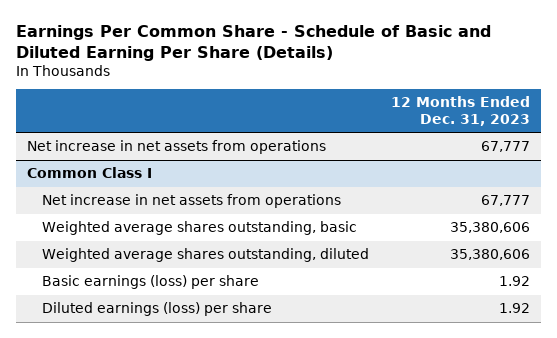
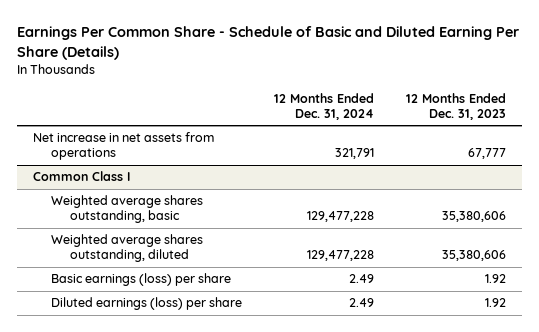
- | 12 Months Ended Dec. 31, 2023
+ | 12 Months Ended Dec. 31, 2024 | 12 Months Ended Dec. 31, 2023
@ Common Class I
- Net increase in net assets from operations | 67,777

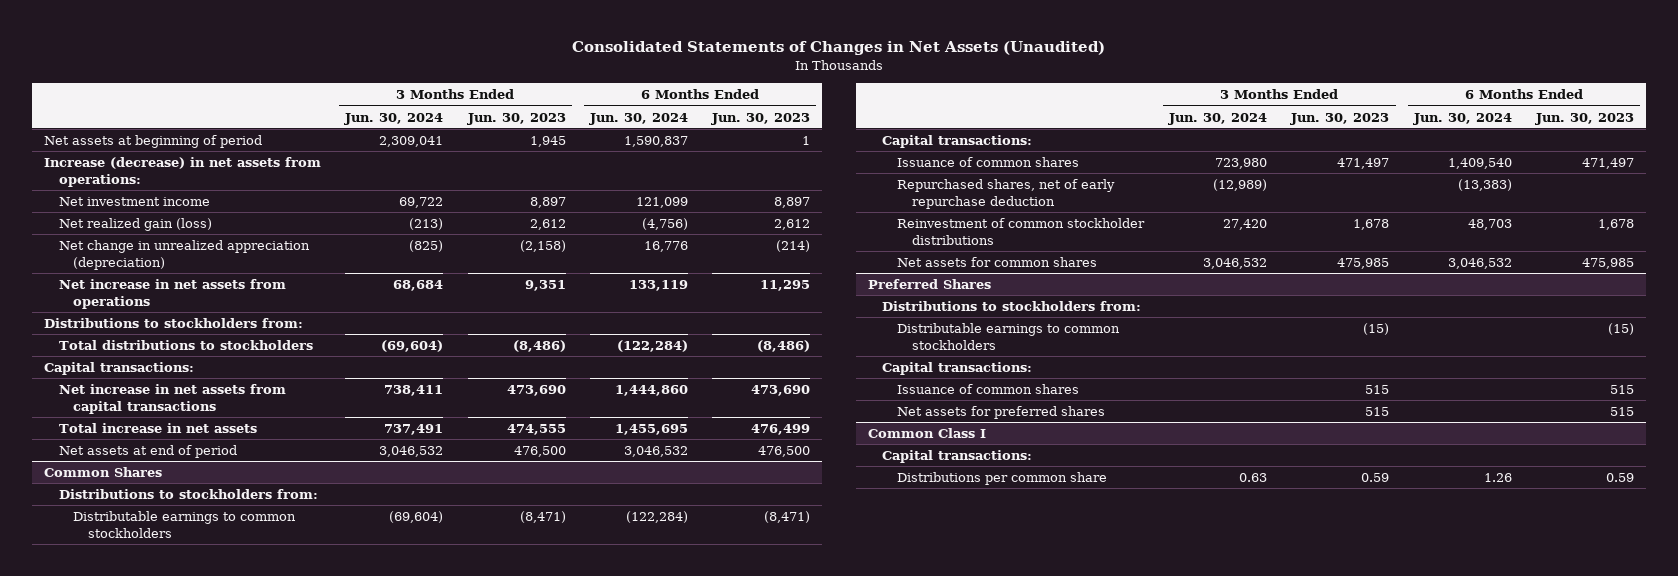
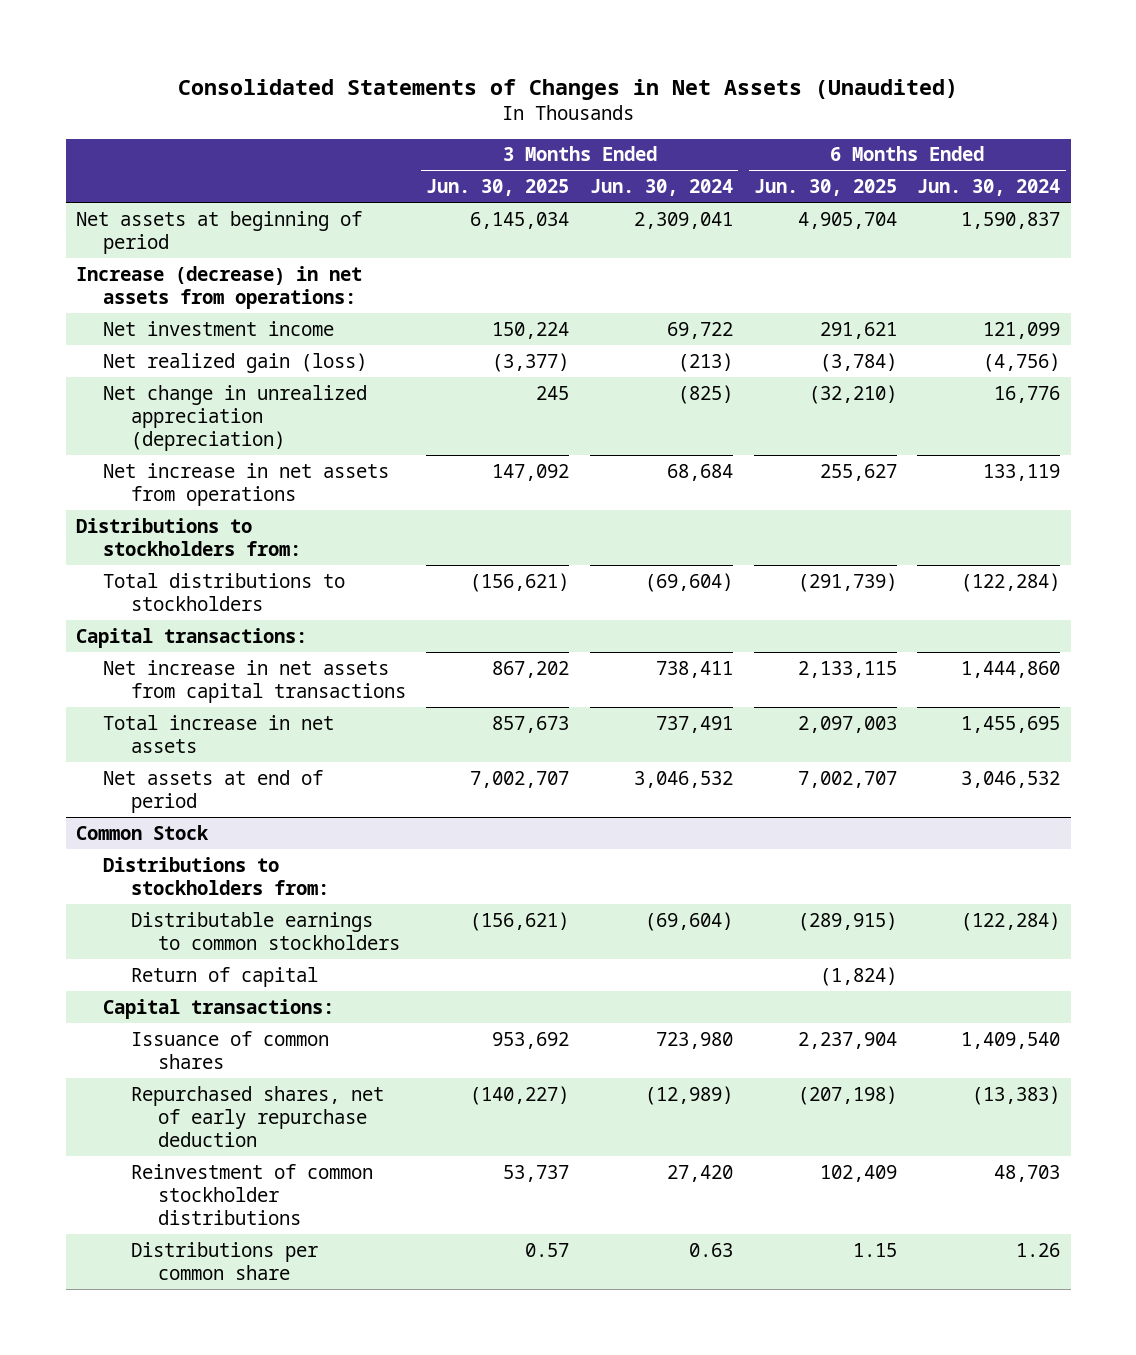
- | 3 Months Ended Jun. 30, 2024 | 3 Months Ended Jun. 30, 2023 | 6 Months Ended Jun. 30, 2024 | 6 Months Ended Jun. 30, 2023
+ | 3 Months Ended Jun. 30, 2025 | 3 Months Ended Jun. 30, 2024 | 6 Months Ended Jun. 30, 2025 | 6 Months Ended Jun. 30, 2024
- Common Shares
+ Common Stock
+ Return of capital | | | (1,824) |
- Net assets for common shares | 3,046,532 | 475,985 | 3,046,532 | 475,985
- Preferred Shares
- Distributions to stockholders from:
- Distributable earnings to common stockholders | | (15) | | (15)
- Capital transactions:
- Issuance of common shares | | 515 | | 515
- Net assets for preferred shares | | 515 | | 515
- Common Class I
- Capital transactions:

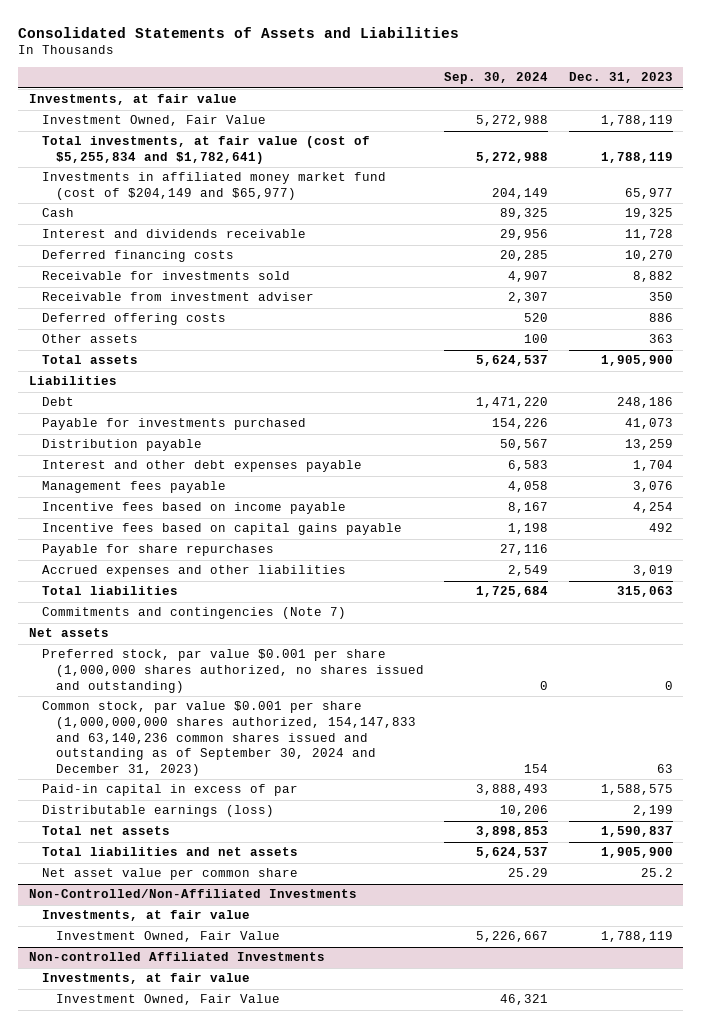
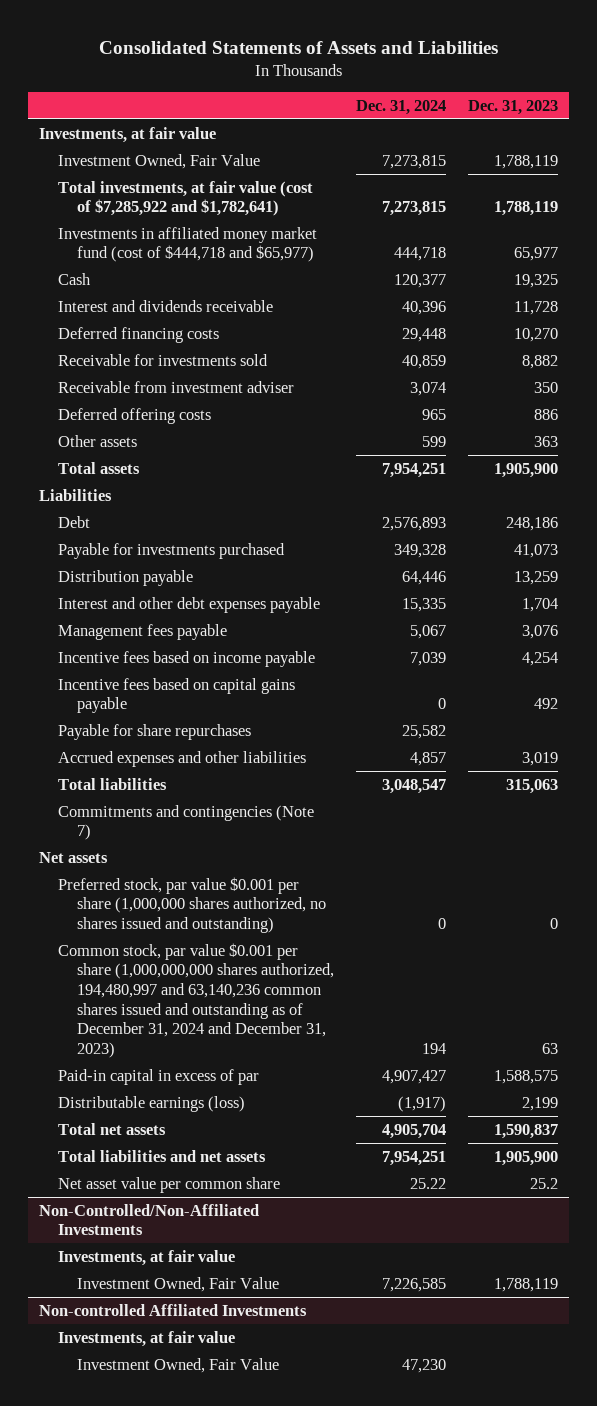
- | Sep. 30, 2024 | Dec. 31, 2023
+ | Dec. 31, 2024 | Dec. 31, 2023
- Total investments, at fair value (cost of $5,255,834 and $1,782,641) | 5,272,988 | 1,788,119
- Investments in affiliated money market fund (cost of $204,149 and $65,977) | 204,149 | 65,977
+ Total investments, at fair value (cost of $7,285,922 and $1,782,641) | 7,273,815 | 1,788,119
+ Investments in affiliated money market fund (cost of $444,718 and $65,977) | 444,718 | 65,977
- Common stock, par value $0.001 per share (1,000,000,000 shares authorized, 154,147,833 and 63,140,236 common shares issued and outstanding as of September 30, 2024 and December 31, 2023) | 154 | 63
+ Common stock, par value $0.001 per share (1,000,000,000 shares authorized, 194,480,997 and 63,140,236 common shares issued and outstanding as of December 31, 2024 and December 31, 2023) | 194 | 63

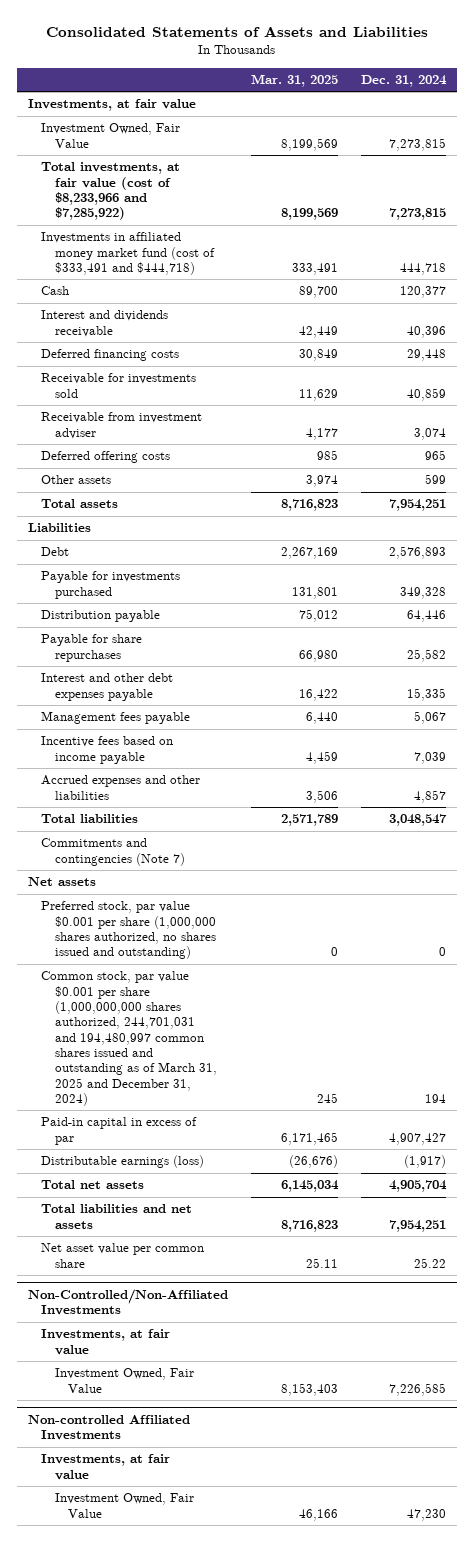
- | Dec. 31, 2024 | Dec. 31, 2023
+ | Mar. 31, 2025 | Dec. 31, 2024
- Total investments, at fair value (cost of $7,285,922 and $1,782,641) | 7,273,815 | 1,788,119
- Investments in affiliated money market fund (cost of $444,718 and $65,977) | 444,718 | 65,977
+ Total investments, at fair value (cost of $8,233,966 and $7,285,922) | 8,199,569 | 7,273,815
+ Investments in affiliated money market fund (cost of $333,491 and $444,718) | 333,491 | 444,718
moved up: Payable for share repurchases | 66,980 | 25,582
- Incentive fees based on capital gains payable | 0 | 492
- Common stock, par value $0.001 per share (1,000,000,000 shares authorized, 194,480,997 and 63,140,236 common shares issued and outstanding as of December 31, 2024 and December 31, 2023) | 194 | 63
+ Common stock, par value $0.001 per share (1,000,000,000 shares authorized, 244,701,031 and 194,480,997 common shares issued and outstanding as of March 31, 2025 and December 31, 2024) | 245 | 194

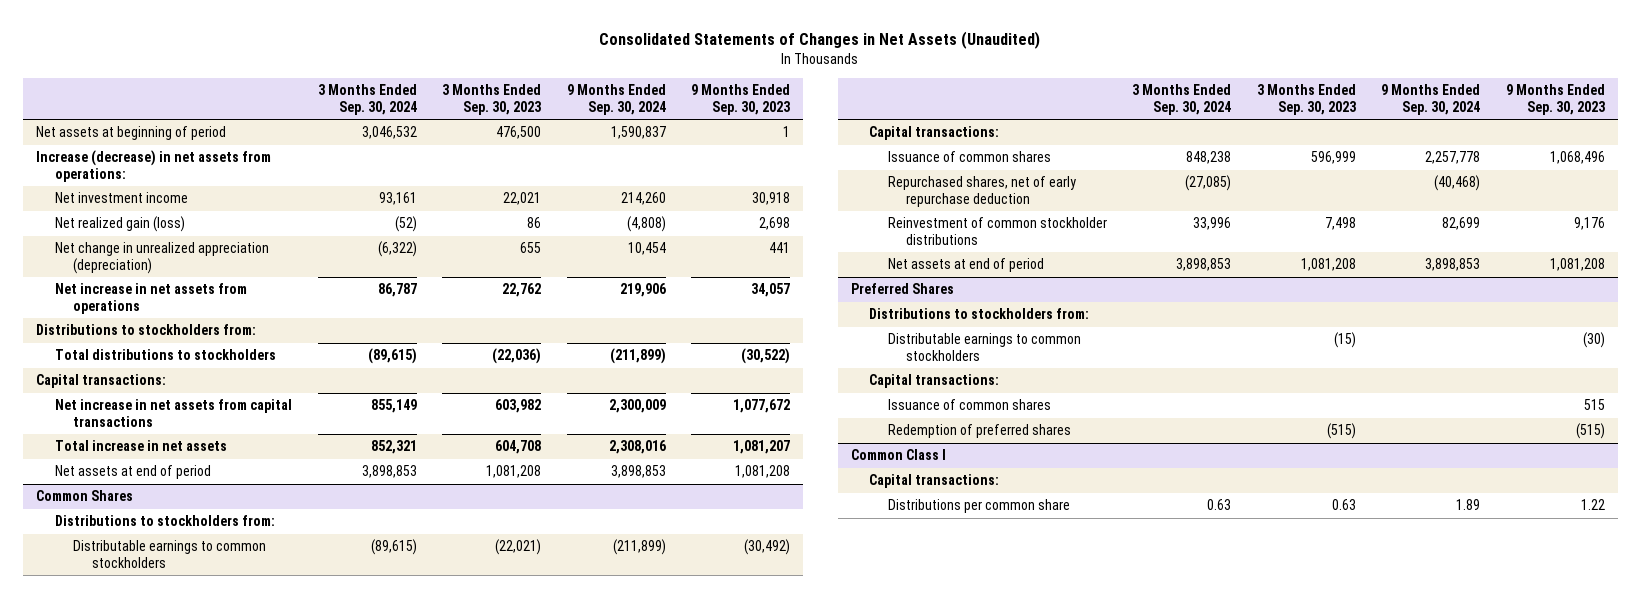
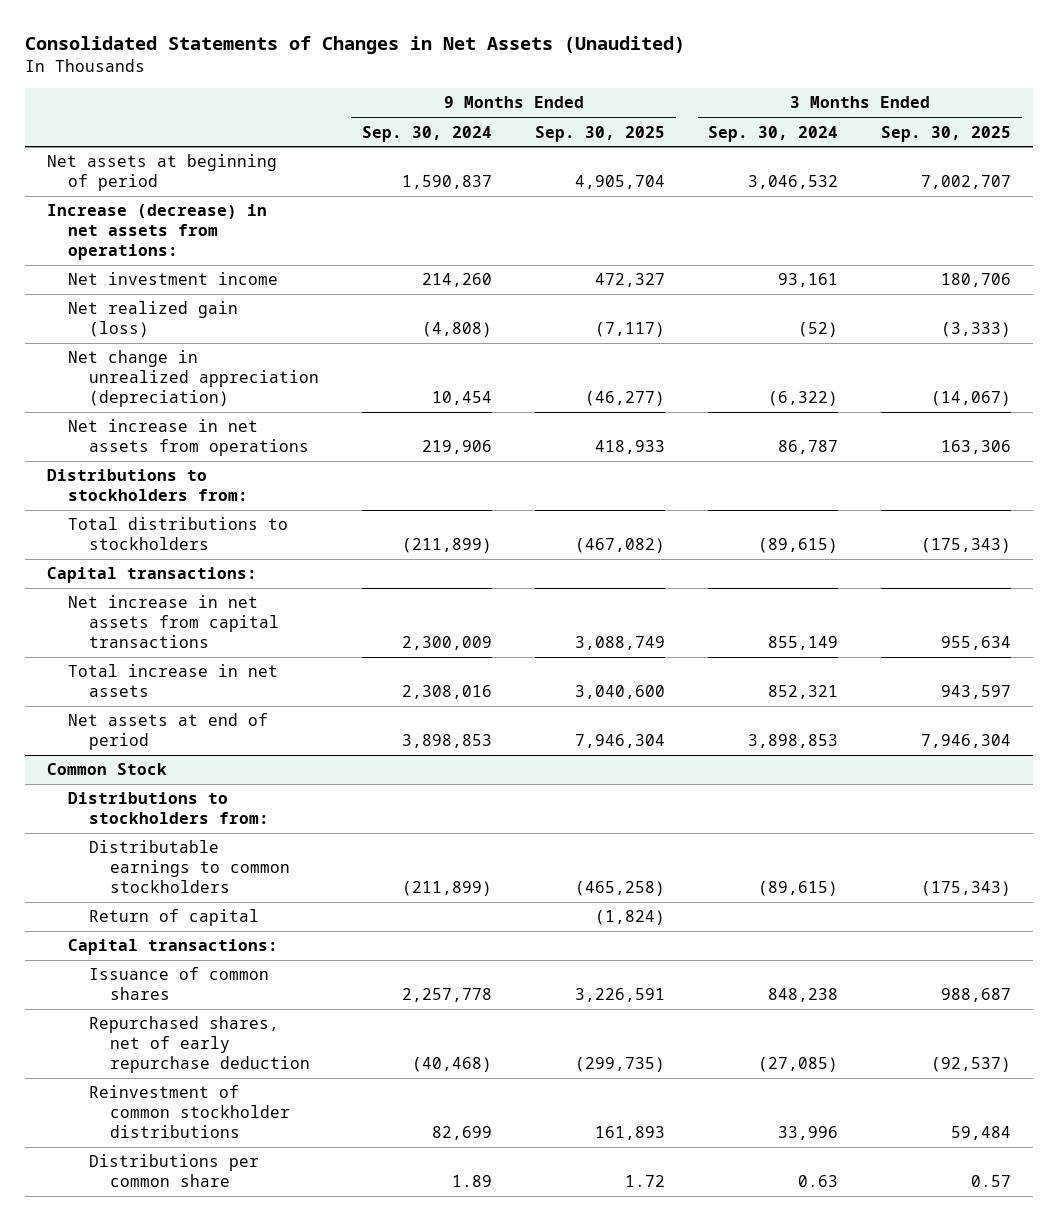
- | 3 Months Ended Sep. 30, 2024 | 3 Months Ended Sep. 30, 2023 | 9 Months Ended Sep. 30, 2024 | 9 Months Ended Sep. 30, 2023
+ | 9 Months Ended Sep. 30, 2024 | 9 Months Ended Sep. 30, 2025 | 3 Months Ended Sep. 30, 2024 | 3 Months Ended Sep. 30, 2025
- Common Shares
+ Common Stock
+ Return of capital | | (1,824) | |
- Net assets at end of period | 3,898,853 | 1,081,208 | 3,898,853 | 1,081,208
- Preferred Shares
- Distributions to stockholders from:
- Distributable earnings to common stockholders | | (15) | | (30)
- Capital transactions:
- Issuance of common shares | | | | 515
- Redemption of preferred shares | | (515) | | (515)
- Common Class I
- Capital transactions:

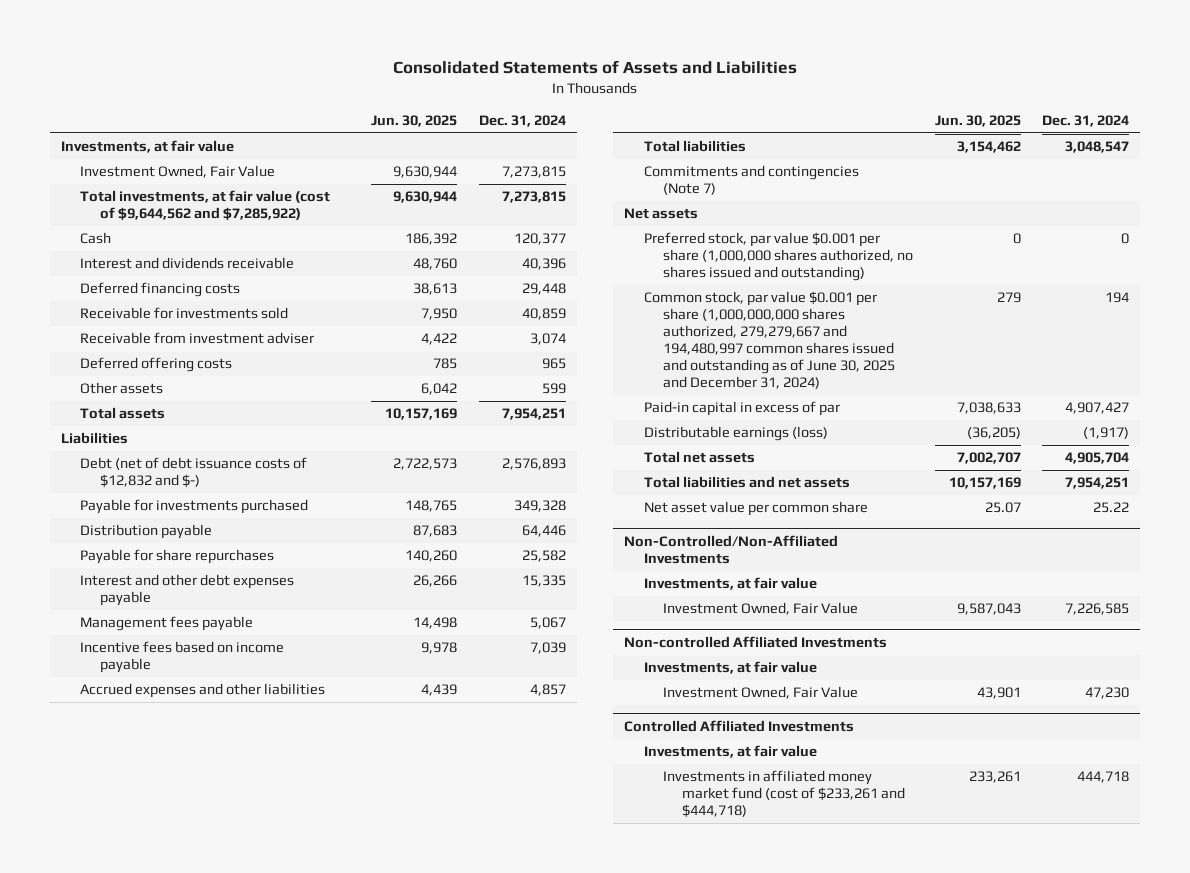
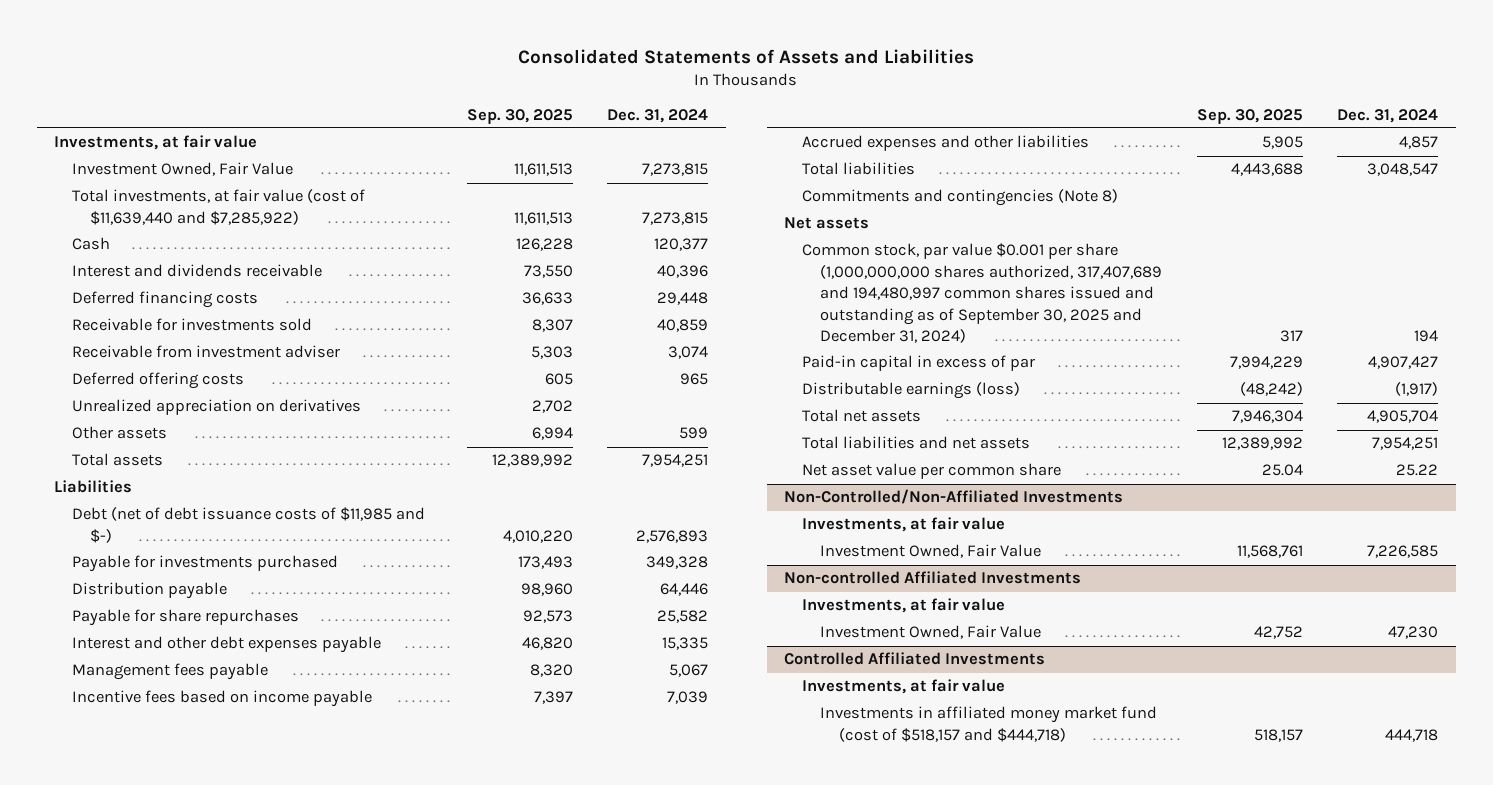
- | Jun. 30, 2025 | Dec. 31, 2024
+ | Sep. 30, 2025 | Dec. 31, 2024
- Total investments, at fair value (cost of $9,644,562 and $7,285,922) | 9,630,944 | 7,273,815
+ Total investments, at fair value (cost of $11,639,440 and $7,285,922) | 11,611,513 | 7,273,815
+ Unrealized appreciation on derivatives | 2,702 |
- Debt (net of debt issuance costs of $12,832 and $-) | 2,722,573 | 2,576,893
+ Debt (net of debt issuance costs of $11,985 and $-) | 4,010,220 | 2,576,893
- Commitments and contingencies (Note 7)
+ Commitments and contingencies (Note 8)
- Preferred stock, par value $0.001 per share (1,000,000 shares authorized, no shares issued and outstanding) | 0 | 0
- Common stock, par value $0.001 per share (1,000,000,000 shares authorized, 279,279,667 and 194,480,997 common shares issued and outstanding as of June 30, 2025 and December 31, 2024) | 279 | 194
+ Common stock, par value $0.001 per share (1,000,000,000 shares authorized, 317,407,689 and 194,480,997 common shares issued and outstanding as of September 30, 2025 and December 31, 2024) | 317 | 194
@ Controlled Affiliated Investments
- Investments in affiliated money market fund (cost of $233,261 and $444,718) | 233,261 | 444,718
+ Investments in affiliated money market fund (cost of $518,157 and $444,718) | 518,157 | 444,718

